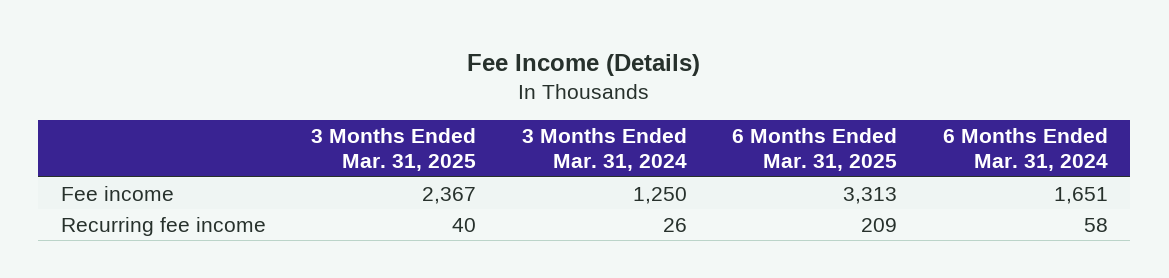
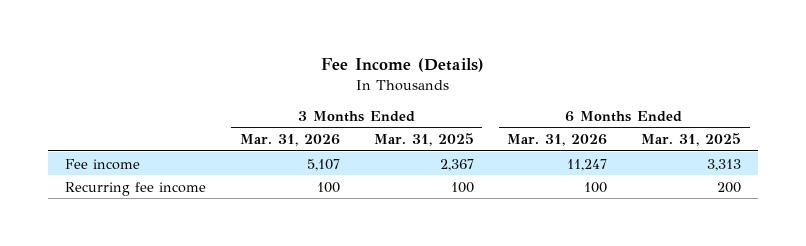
- | 3 Months Ended Mar. 31, 2025 | 3 Months Ended Mar. 31, 2024 | 6 Months Ended Mar. 31, 2025 | 6 Months Ended Mar. 31, 2024
+ | 3 Months Ended Mar. 31, 2026 | 3 Months Ended Mar. 31, 2025 | 6 Months Ended Mar. 31, 2026 | 6 Months Ended Mar. 31, 2025
- Recurring fee income | 40 | 26 | 209 | 58
+ Recurring fee income | 100 | 100 | 100 | 200

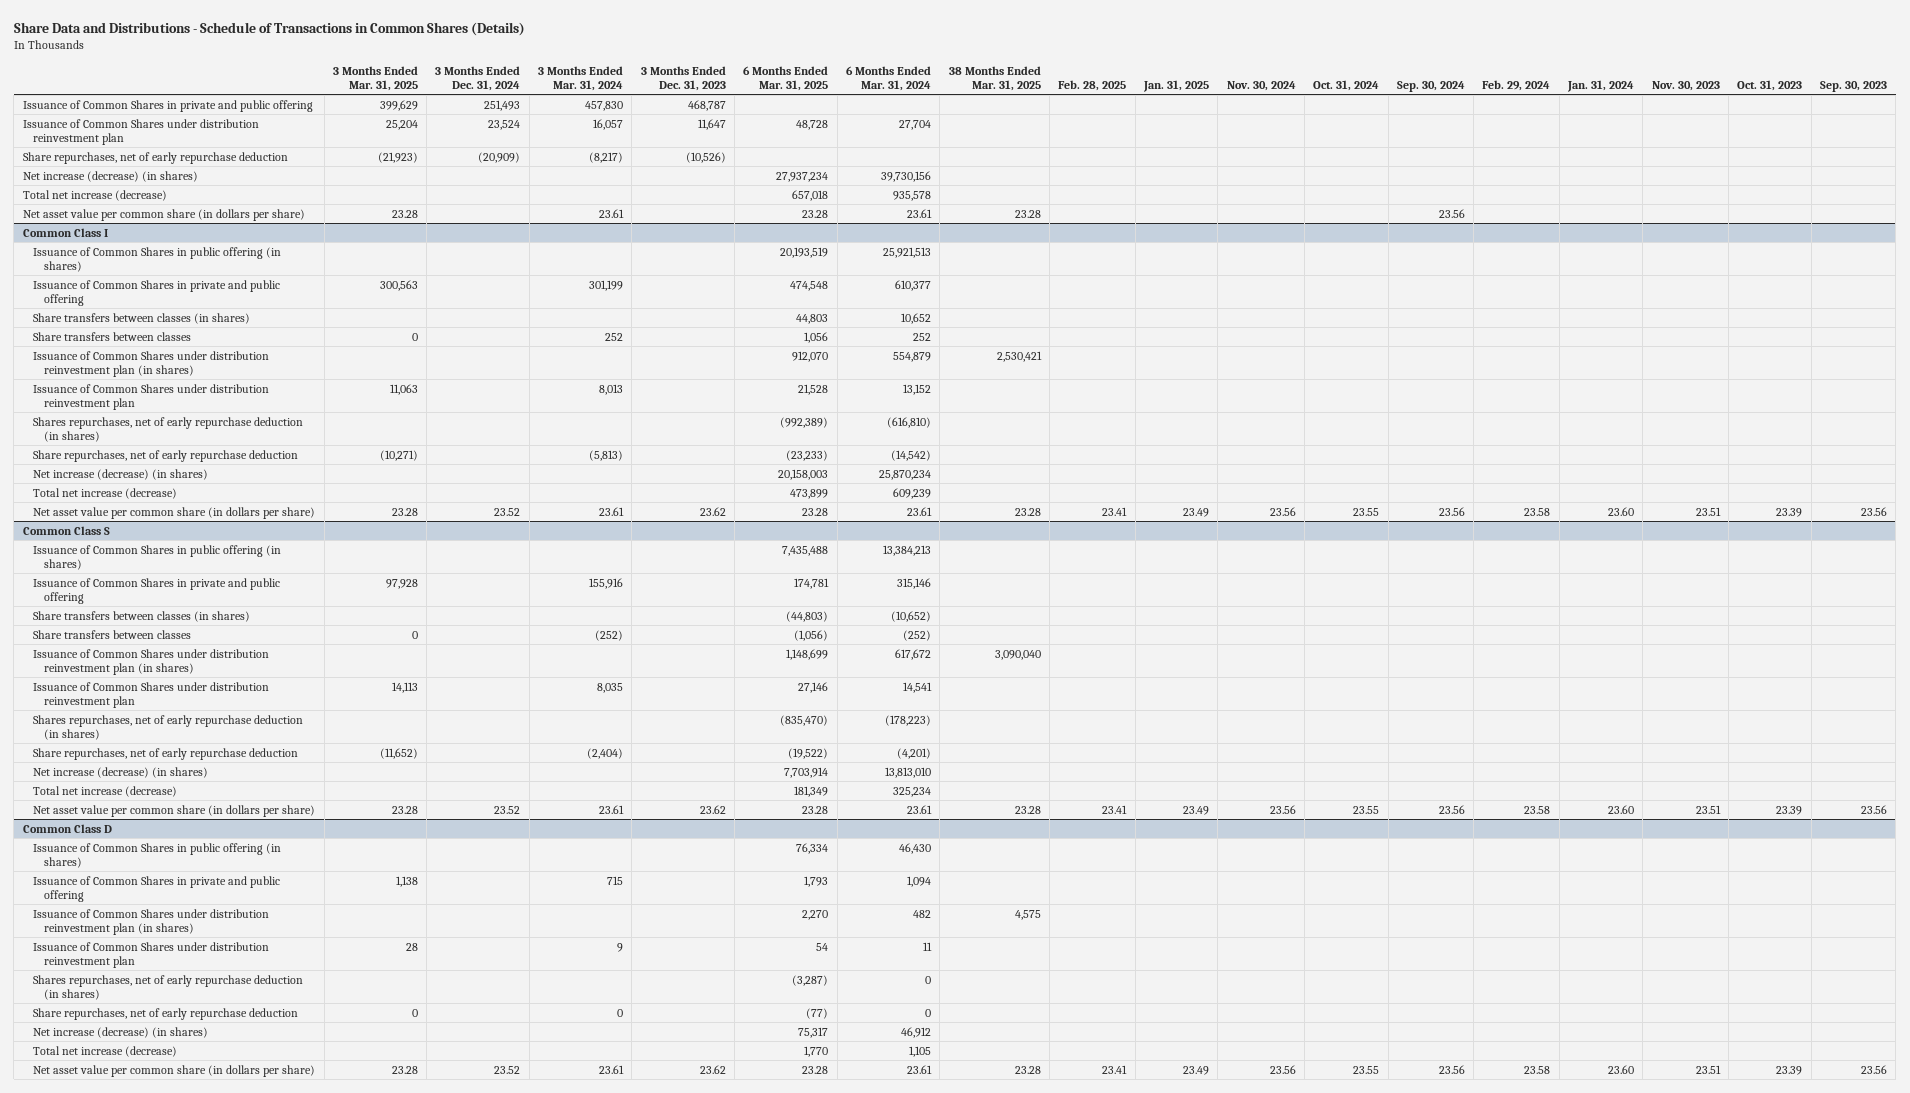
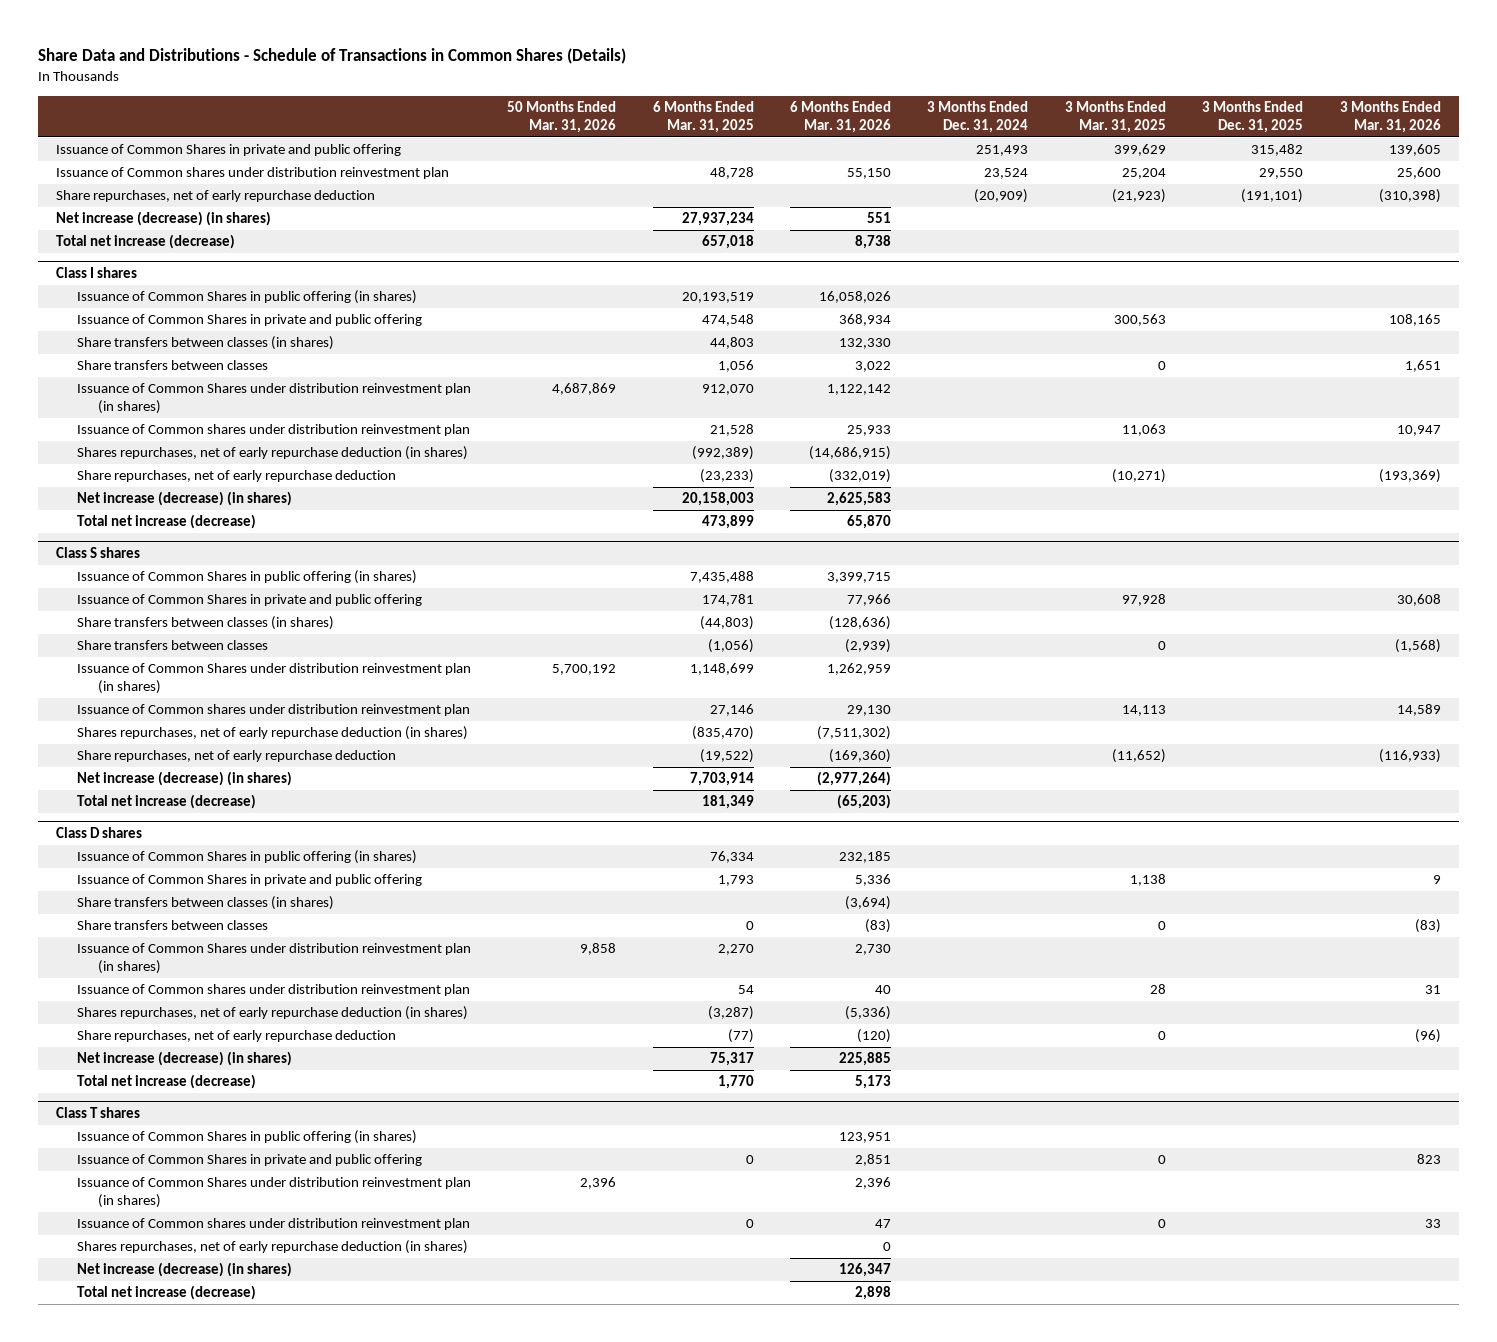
- | 3 Months Ended Mar. 31, 2025 | 3 Months Ended Dec. 31, 2024 | 3 Months Ended Mar. 31, 2024 | 3 Months Ended Dec. 31, 2023 | 6 Months Ended Mar. 31, 2025 | 6 Months Ended Mar. 31, 2024 | 38 Months Ended Mar. 31, 2025 | Feb. 28, 2025 | Jan. 31, 2025 | Nov. 30, 2024 | Oct. 31, 2024 | Sep. 30, 2024 | Feb. 29, 2024 | Jan. 31, 2024 | Nov. 30, 2023 | Oct. 31, 2023 | Sep. 30, 2023
+ | 50 Months Ended Mar. 31, 2026 | 6 Months Ended Mar. 31, 2025 | 6 Months Ended Mar. 31, 2026 | 3 Months Ended Dec. 31, 2024 | 3 Months Ended Mar. 31, 2025 | 3 Months Ended Dec. 31, 2025 | 3 Months Ended Mar. 31, 2026
- Issuance of Common Shares under distribution reinvestment plan | 25,204 | 23,524 | 16,057 | 11,647 | 48,728 | 27,704 | | | | | | | | | | |
+ Issuance of Common shares under distribution reinvestment plan | | 48,728 | 55,150 | 23,524 | 25,204 | 29,550 | 25,600
- Net asset value per common share (in dollars per share) | 23.28 | | 23.61 | | 23.28 | 23.61 | 23.28 | | | | | 23.56 | | | | |
- Common Class I
+ Class I shares
- Issuance of Common Shares under distribution reinvestment plan | 11,063 | | 8,013 | | 21,528 | 13,152 | | | | | | | | | | |
+ Issuance of Common shares under distribution reinvestment plan | | 21,528 | 25,933 | | 11,063 | | 10,947
- Net asset value per common share (in dollars per share) | 23.28 | 23.52 | 23.61 | 23.62 | 23.28 | 23.61 | 23.28 | 23.41 | 23.49 | 23.56 | 23.55 | 23.56 | 23.58 | 23.60 | 23.51 | 23.39 | 23.56
- Common Class S
+ Class S shares
- Issuance of Common Shares under distribution reinvestment plan | 14,113 | | 8,035 | | 27,146 | 14,541 | | | | | | | | | | |
+ Issuance of Common shares under distribution reinvestment plan | | 27,146 | 29,130 | | 14,113 | | 14,589
- Net asset value per common share (in dollars per share) | 23.28 | 23.52 | 23.61 | 23.62 | 23.28 | 23.61 | 23.28 | 23.41 | 23.49 | 23.56 | 23.55 | 23.56 | 23.58 | 23.60 | 23.51 | 23.39 | 23.56
- Common Class D
+ Class D shares
+ Share transfers between classes (in shares) | | | (3,694) | | | |
+ Share transfers between classes | | 0 | (83) | | 0 | | (83)
- Issuance of Common Shares under distribution reinvestment plan | 28 | | 9 | | 54 | 11 | | | | | | | | | | |
+ Issuance of Common shares under distribution reinvestment plan | | 54 | 40 | | 28 | | 31
- Net asset value per common share (in dollars per share) | 23.28 | 23.52 | 23.61 | 23.62 | 23.28 | 23.61 | 23.28 | 23.41 | 23.49 | 23.56 | 23.55 | 23.56 | 23.58 | 23.60 | 23.51 | 23.39 | 23.56
+ Class T shares
+ Issuance of Common Shares in public offering (in shares) | | | 123,951 | | | |
+ Issuance of Common Shares in private and public offering | | 0 | 2,851 | | 0 | | 823
+ Issuance of Common Shares under distribution reinvestment plan (in shares) | 2,396 | | 2,396 | | | |
+ Issuance of Common shares under distribution reinvestment plan | | 0 | 47 | | 0 | | 33
+ Shares repurchases, net of early repurchase deduction (in shares) | | | 0 | | | |
+ Net increase (decrease) (in shares) | | | 126,347 | | | |
+ Total net increase (decrease) | | | 2,898 | | | |

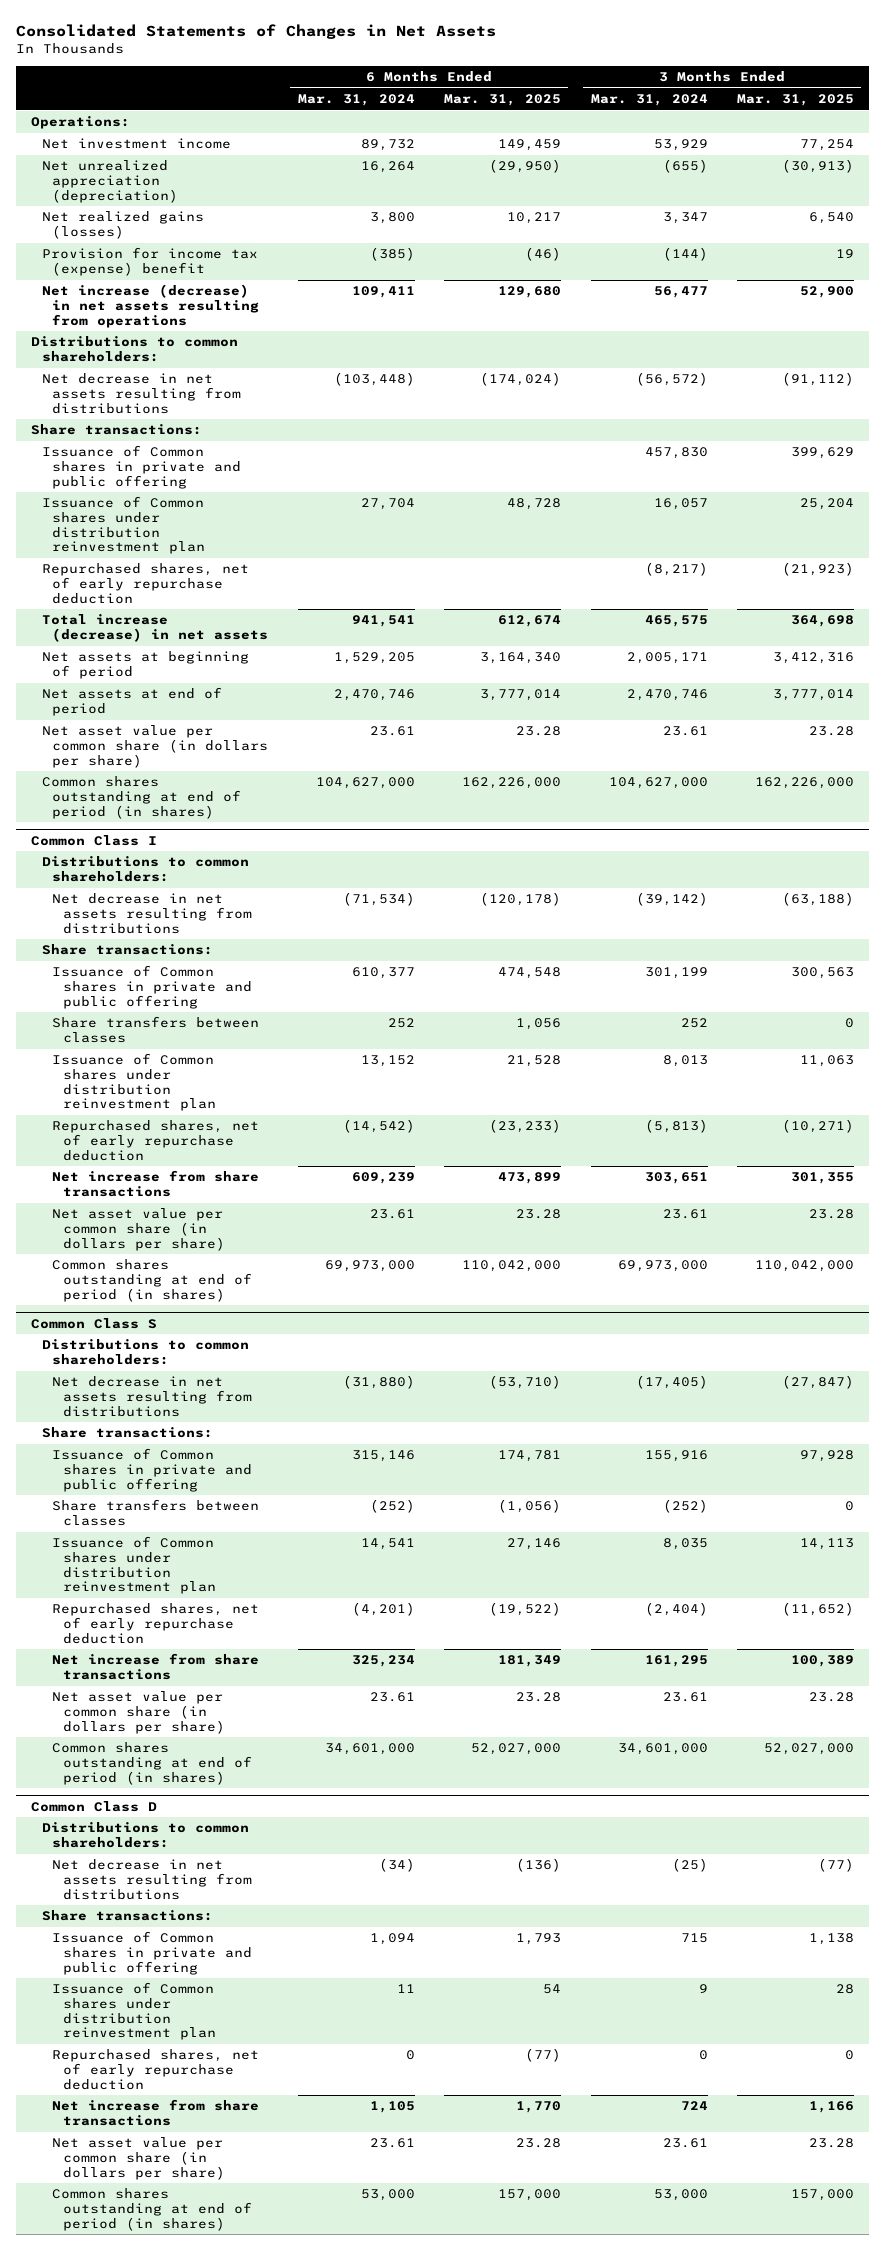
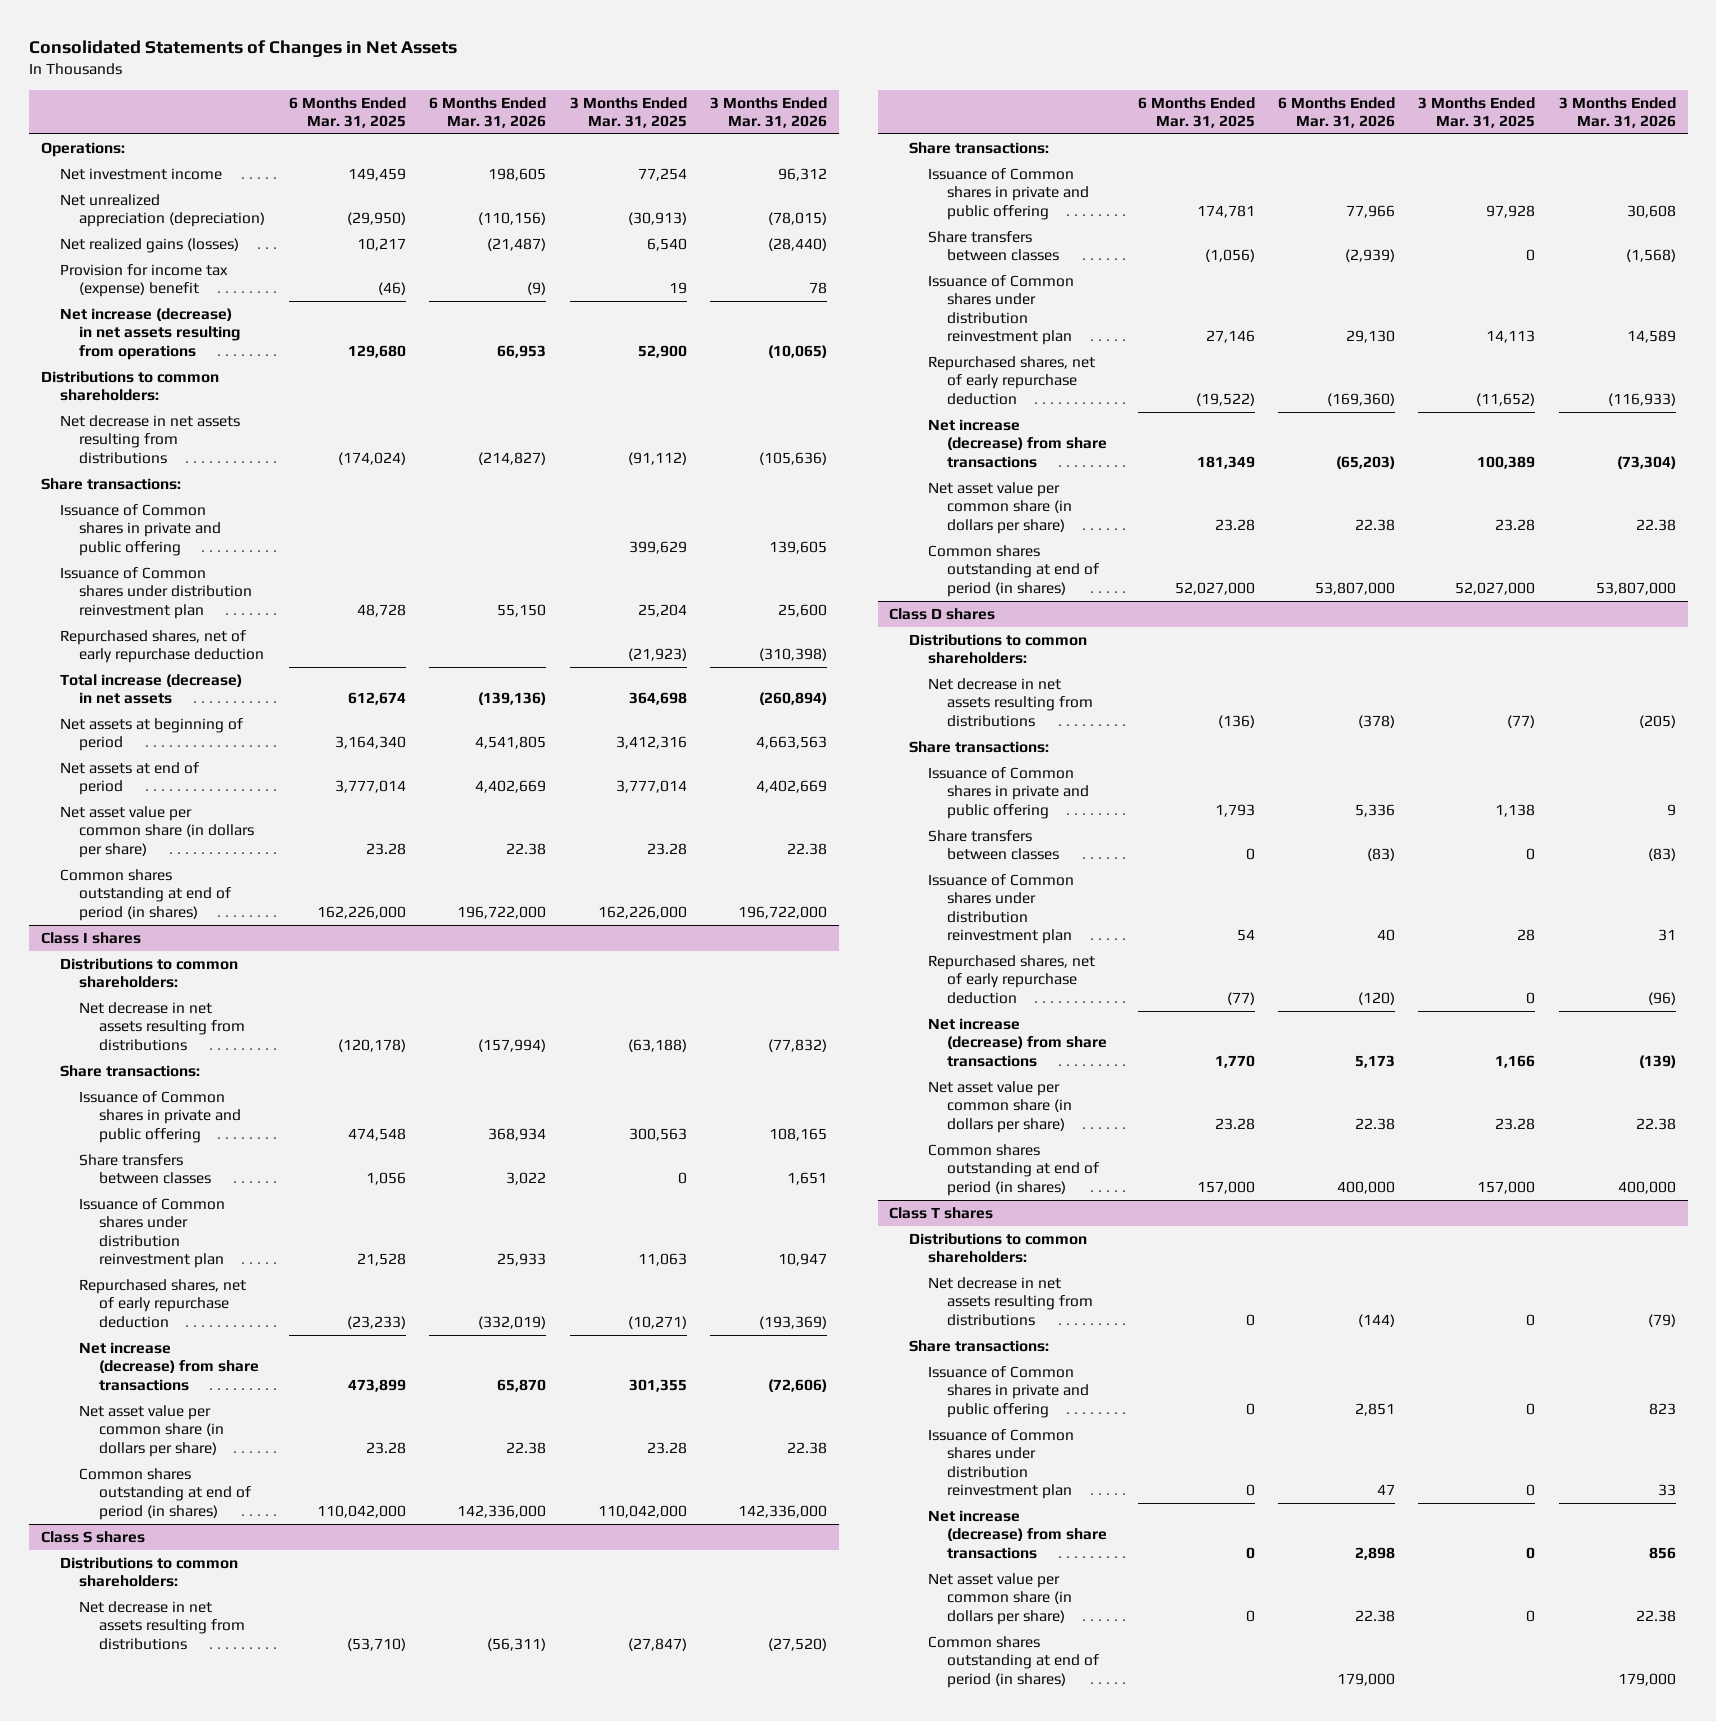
- | 6 Months Ended Mar. 31, 2024 | 6 Months Ended Mar. 31, 2025 | 3 Months Ended Mar. 31, 2024 | 3 Months Ended Mar. 31, 2025
+ | 6 Months Ended Mar. 31, 2025 | 6 Months Ended Mar. 31, 2026 | 3 Months Ended Mar. 31, 2025 | 3 Months Ended Mar. 31, 2026
- Common Class I
+ Class I shares
- Net increase from share transactions | 609,239 | 473,899 | 303,651 | 301,355
+ Net increase (decrease) from share transactions | 473,899 | 65,870 | 301,355 | (72,606)
- Common Class S
+ Class S shares
- Net increase from share transactions | 325,234 | 181,349 | 161,295 | 100,389
+ Net increase (decrease) from share transactions | 181,349 | (65,203) | 100,389 | (73,304)
- Common Class D
+ Class D shares
+ Share transfers between classes | 0 | (83) | 0 | (83)
- Net increase from share transactions | 1,105 | 1,770 | 724 | 1,166
+ Net increase (decrease) from share transactions | 1,770 | 5,173 | 1,166 | (139)
+ Class T shares
+ Distributions to common shareholders:
+ Net decrease in net assets resulting from distributions | 0 | (144) | 0 | (79)
+ Share transactions:
+ Issuance of Common shares in private and public offering | 0 | 2,851 | 0 | 823
+ Issuance of Common shares under distribution reinvestment plan | 0 | 47 | 0 | 33
+ Net increase (decrease) from share transactions | 0 | 2,898 | 0 | 856
+ Net asset value per common share (in dollars per share) | 0 | 22.38 | 0 | 22.38
+ Common shares outstanding at end of period (in shares) | | 179,000 | | 179,000

